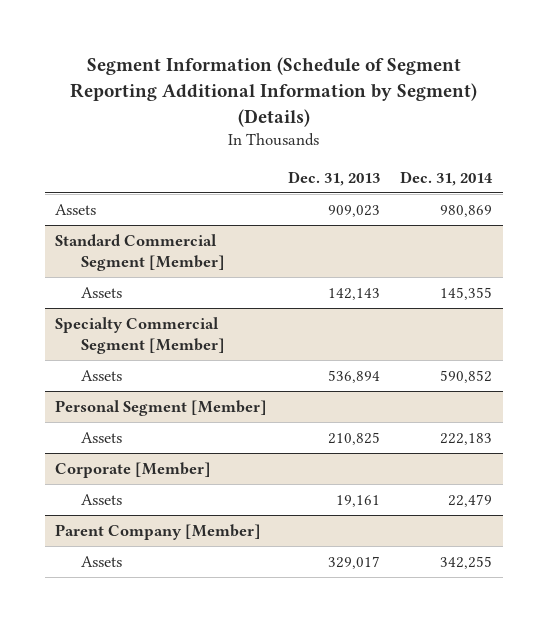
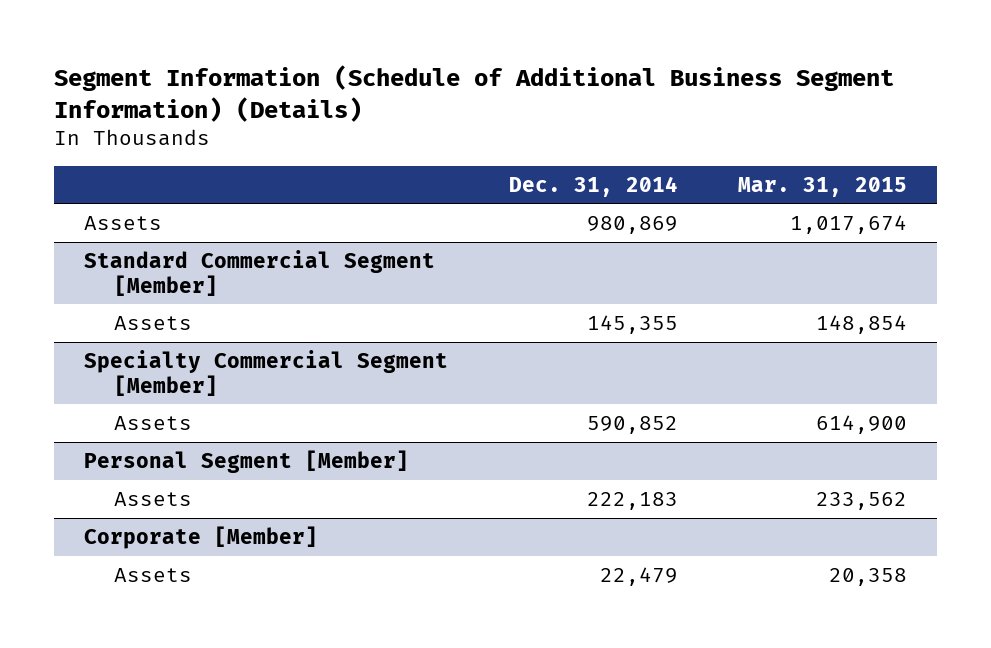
- Segment Information (Schedule of Segment Reporting Additional Information by Segment) (Details)
+ Segment Information (Schedule of Additional Business Segment Information) (Details)
- | Dec. 31, 2013 | Dec. 31, 2014
+ | Dec. 31, 2014 | Mar. 31, 2015
- Parent Company [Member]
- Assets | 329,017 | 342,255

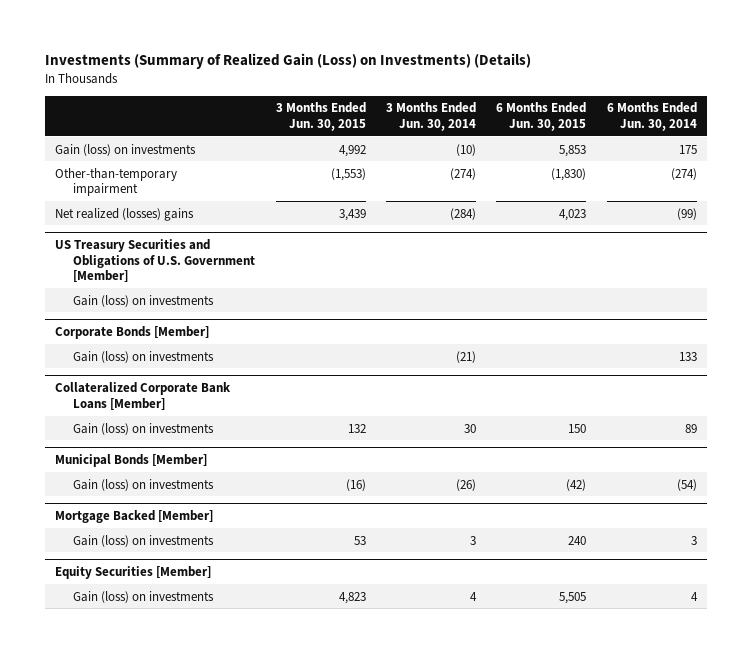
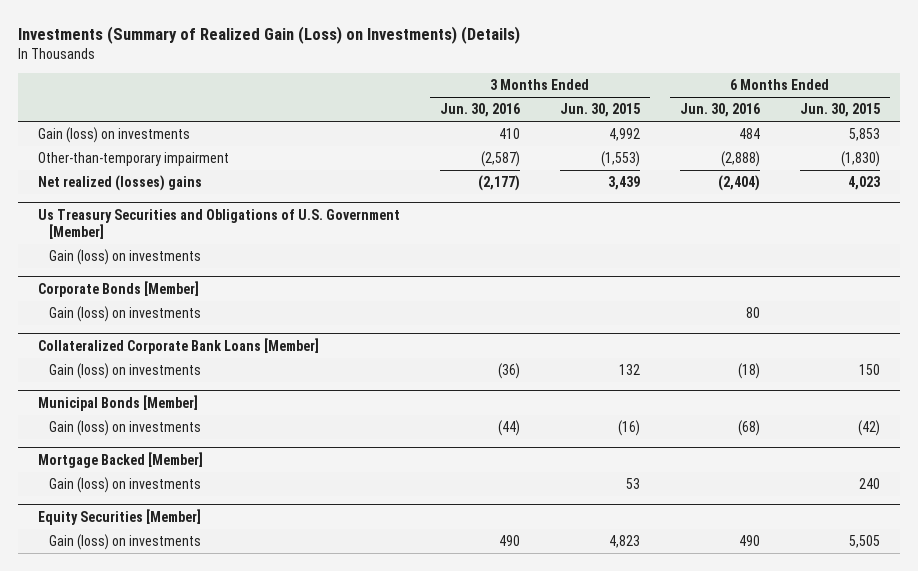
- | 3 Months Ended Jun. 30, 2015 | 3 Months Ended Jun. 30, 2014 | 6 Months Ended Jun. 30, 2015 | 6 Months Ended Jun. 30, 2014
+ | 3 Months Ended Jun. 30, 2016 | 3 Months Ended Jun. 30, 2015 | 6 Months Ended Jun. 30, 2016 | 6 Months Ended Jun. 30, 2015
- US Treasury Securities and Obligations of U.S. Government [Member]
+ Us Treasury Securities and Obligations of U.S. Government [Member]

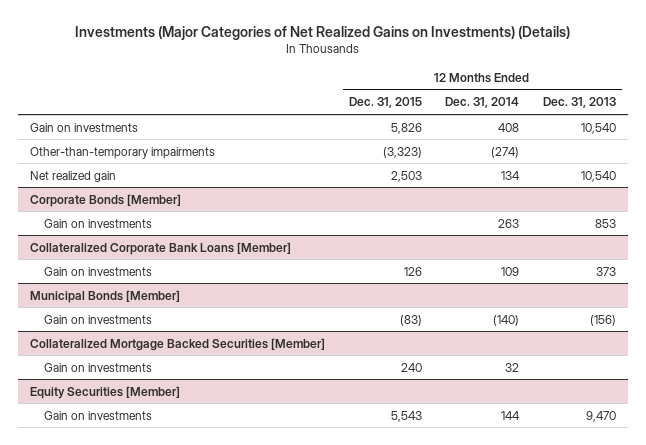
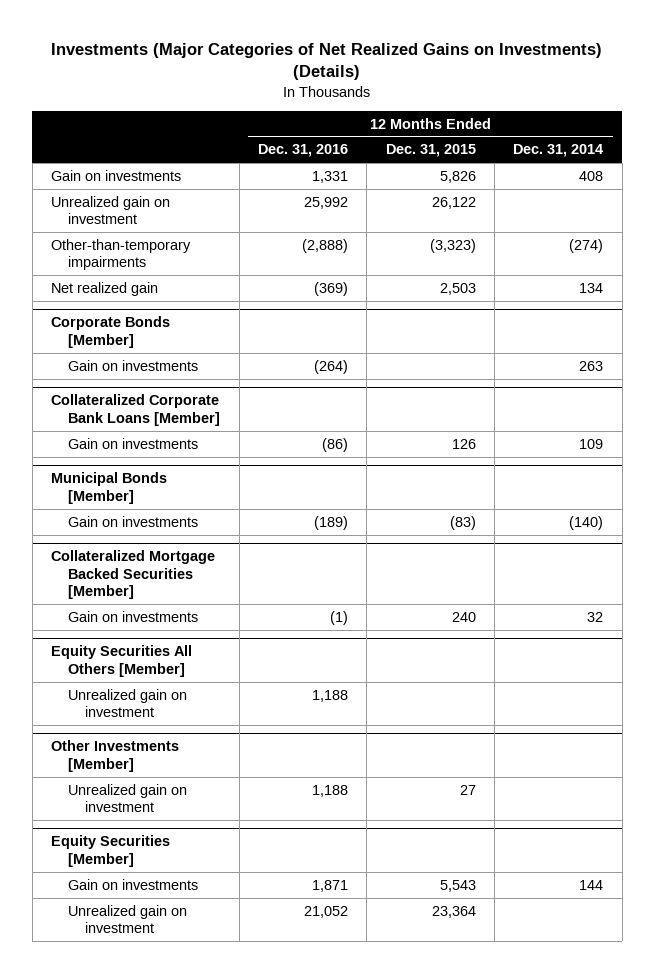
- | 12 Months Ended Dec. 31, 2015 | 12 Months Ended Dec. 31, 2014 | 12 Months Ended Dec. 31, 2013
+ | 12 Months Ended Dec. 31, 2016 | 12 Months Ended Dec. 31, 2015 | 12 Months Ended Dec. 31, 2014
+ Unrealized gain on investment | 25,992 | 26,122 |
+ Equity Securities All Others [Member]
+ Unrealized gain on investment | 1,188 | |
+ Other Investments [Member]
+ Unrealized gain on investment | 1,188 | 27 |
@ Equity Securities [Member]
+ Unrealized gain on investment | 21,052 | 23,364 |

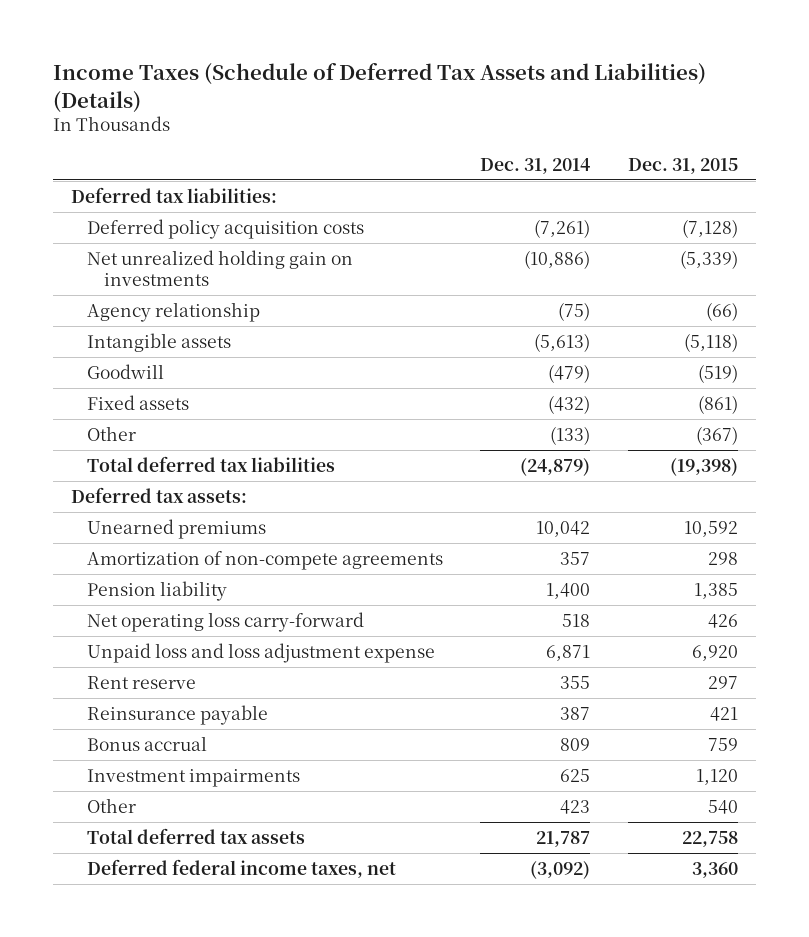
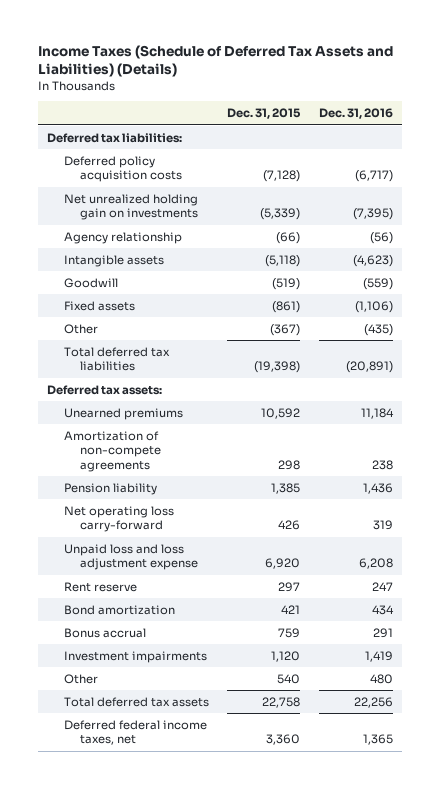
- | Dec. 31, 2014 | Dec. 31, 2015
+ | Dec. 31, 2015 | Dec. 31, 2016
- Reinsurance payable | 387 | 421
+ Bond amortization | 421 | 434

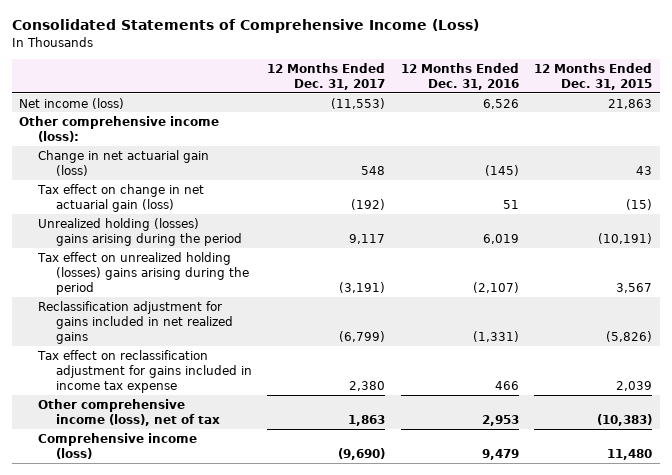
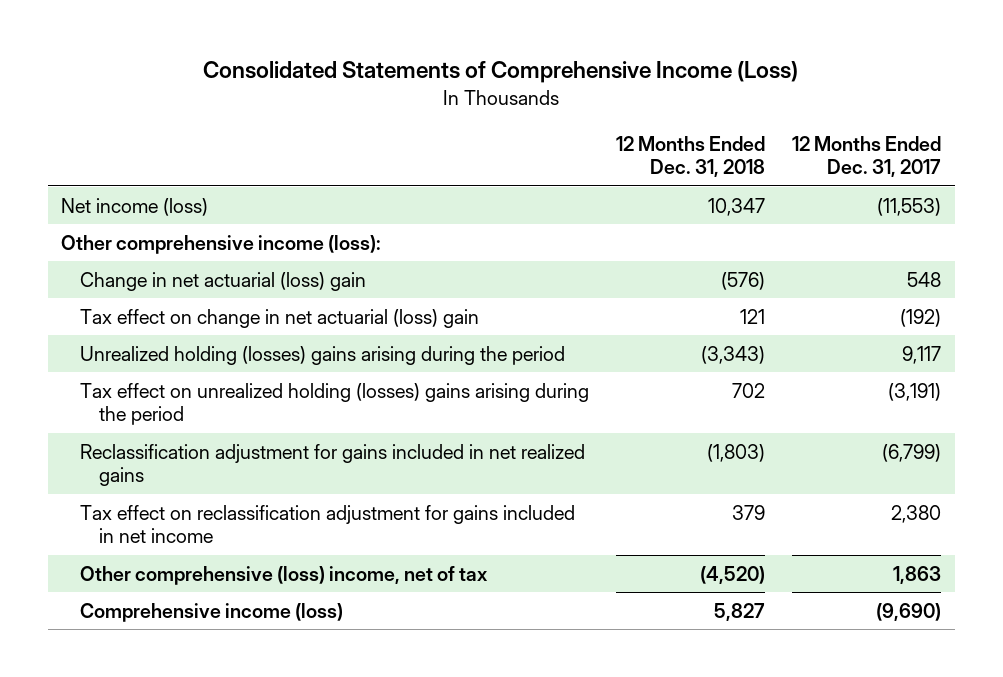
- | 12 Months Ended Dec. 31, 2017 | 12 Months Ended Dec. 31, 2016 | 12 Months Ended Dec. 31, 2015
+ | 12 Months Ended Dec. 31, 2018 | 12 Months Ended Dec. 31, 2017
- Change in net actuarial gain (loss) | 548 | (145) | 43
- Tax effect on change in net actuarial gain (loss) | (192) | 51 | (15)
+ Change in net actuarial (loss) gain | (576) | 548
+ Tax effect on change in net actuarial (loss) gain | 121 | (192)
- Tax effect on reclassification adjustment for gains included in income tax expense | 2,380 | 466 | 2,039
- Other comprehensive income (loss), net of tax | 1,863 | 2,953 | (10,383)
+ Tax effect on reclassification adjustment for gains included in net income | 379 | 2,380
+ Other comprehensive (loss) income, net of tax | (4,520) | 1,863

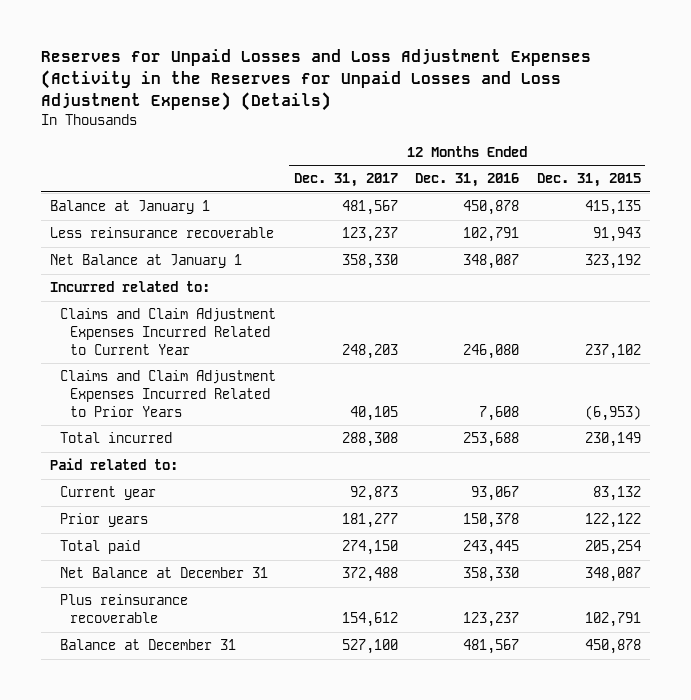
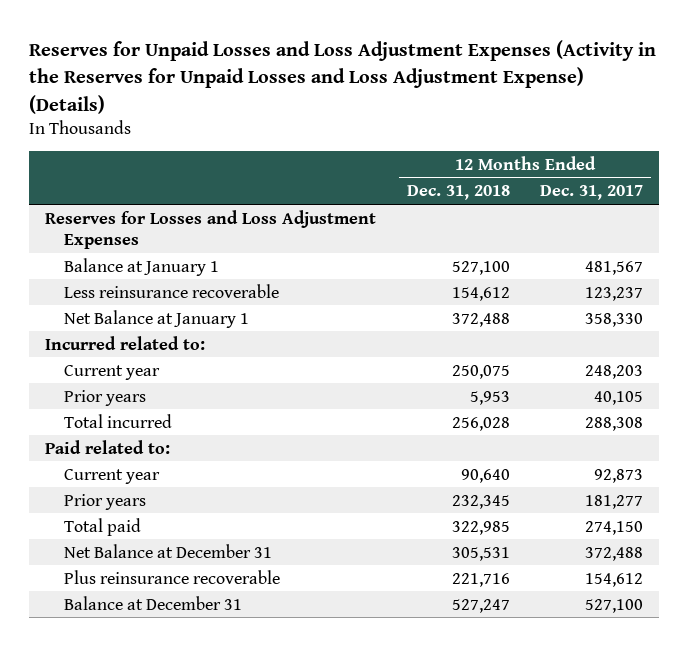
- | 12 Months Ended Dec. 31, 2017 | 12 Months Ended Dec. 31, 2016 | 12 Months Ended Dec. 31, 2015
+ | 12 Months Ended Dec. 31, 2018 | 12 Months Ended Dec. 31, 2017
+ Reserves for Losses and Loss Adjustment Expenses
- Claims and Claim Adjustment Expenses Incurred Related to Current Year | 248,203 | 246,080 | 237,102
- Claims and Claim Adjustment Expenses Incurred Related to Prior Years | 40,105 | 7,608 | (6,953)
+ Current year | 250,075 | 248,203
+ Prior years | 5,953 | 40,105

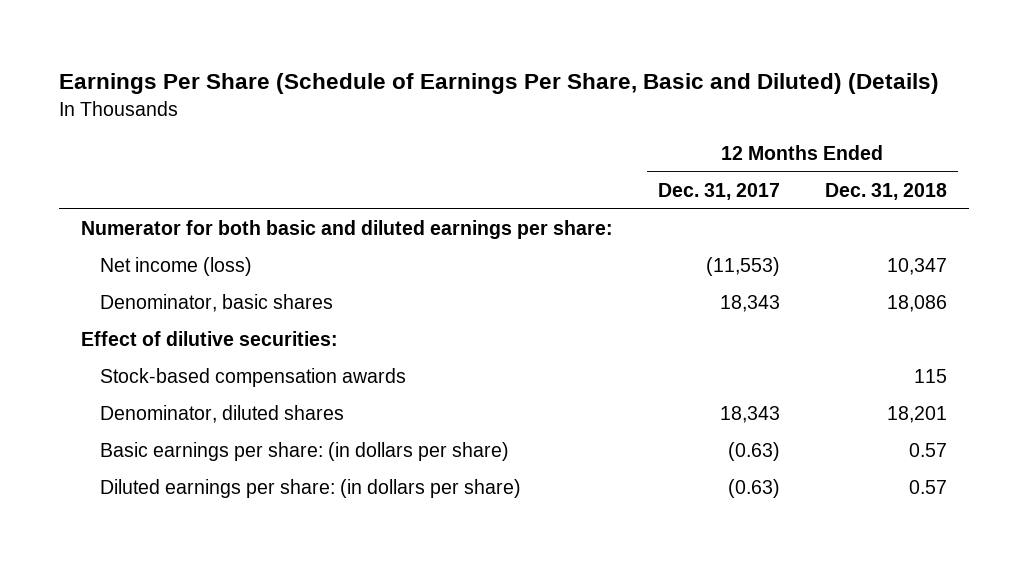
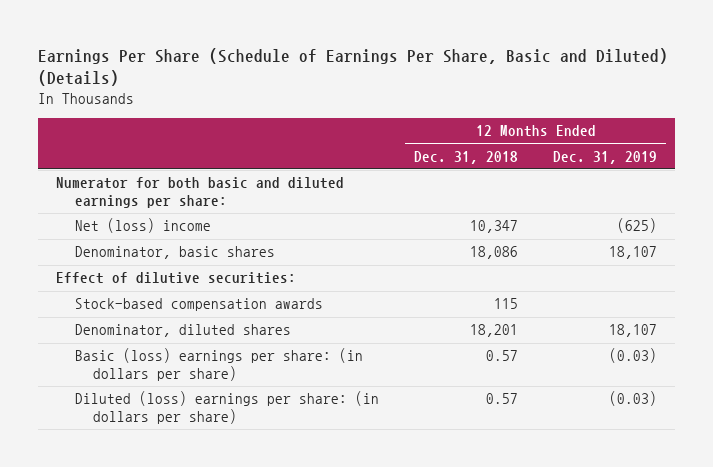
- | 12 Months Ended Dec. 31, 2017 | 12 Months Ended Dec. 31, 2018
+ | 12 Months Ended Dec. 31, 2018 | 12 Months Ended Dec. 31, 2019
- Net income (loss) | (11,553) | 10,347
+ Net (loss) income | 10,347 | (625)
- Basic earnings per share: (in dollars per share) | (0.63) | 0.57
- Diluted earnings per share: (in dollars per share) | (0.63) | 0.57
+ Basic (loss) earnings per share: (in dollars per share) | 0.57 | (0.03)
+ Diluted (loss) earnings per share: (in dollars per share) | 0.57 | (0.03)

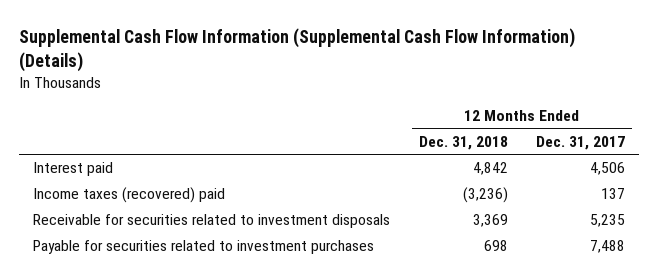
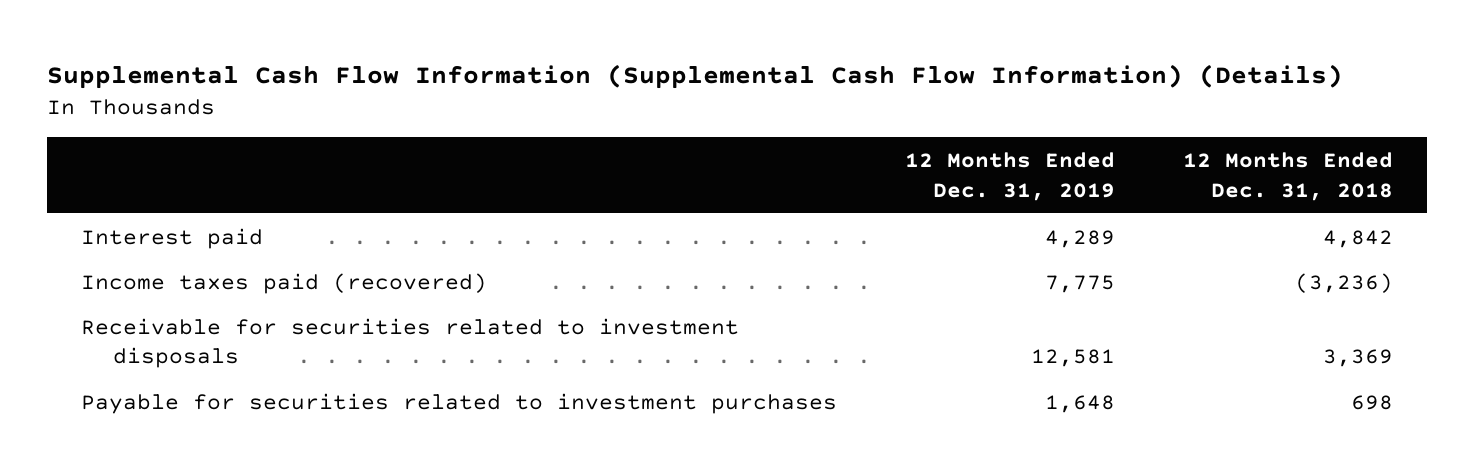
- | 12 Months Ended Dec. 31, 2018 | 12 Months Ended Dec. 31, 2017
+ | 12 Months Ended Dec. 31, 2019 | 12 Months Ended Dec. 31, 2018
- Income taxes (recovered) paid | (3,236) | 137
+ Income taxes paid (recovered) | 7,775 | (3,236)

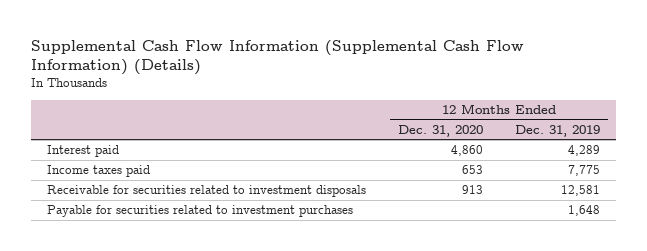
- | 12 Months Ended Dec. 31, 2019 | 12 Months Ended Dec. 31, 2018
+ | 12 Months Ended Dec. 31, 2020 | 12 Months Ended Dec. 31, 2019
- Income taxes paid (recovered) | 7,775 | (3,236)
+ Income taxes paid | 653 | 7,775

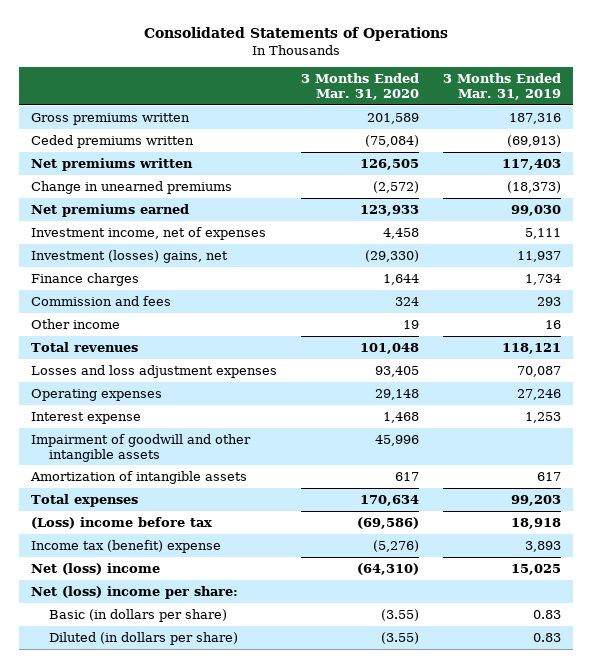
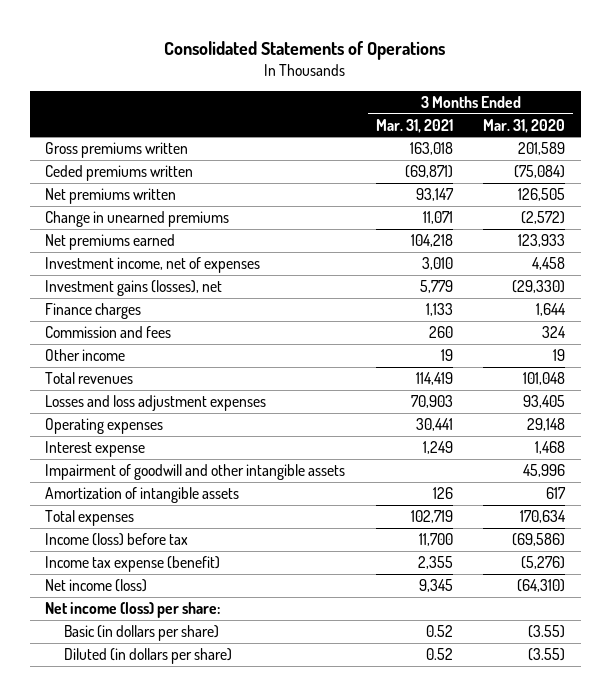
- | 3 Months Ended Mar. 31, 2020 | 3 Months Ended Mar. 31, 2019
+ | 3 Months Ended Mar. 31, 2021 | 3 Months Ended Mar. 31, 2020
- Investment (losses) gains, net | (29,330) | 11,937
+ Investment gains (losses), net | 5,779 | (29,330)
- (Loss) income before tax | (69,586) | 18,918
- Income tax (benefit) expense | (5,276) | 3,893
- Net (loss) income | (64,310) | 15,025
- Net (loss) income per share:
+ Income (loss) before tax | 11,700 | (69,586)
+ Income tax expense (benefit) | 2,355 | (5,276)
+ Net income (loss) | 9,345 | (64,310)
+ Net income (loss) per share:

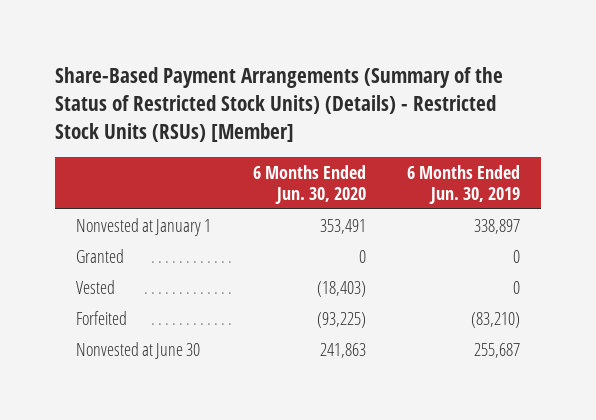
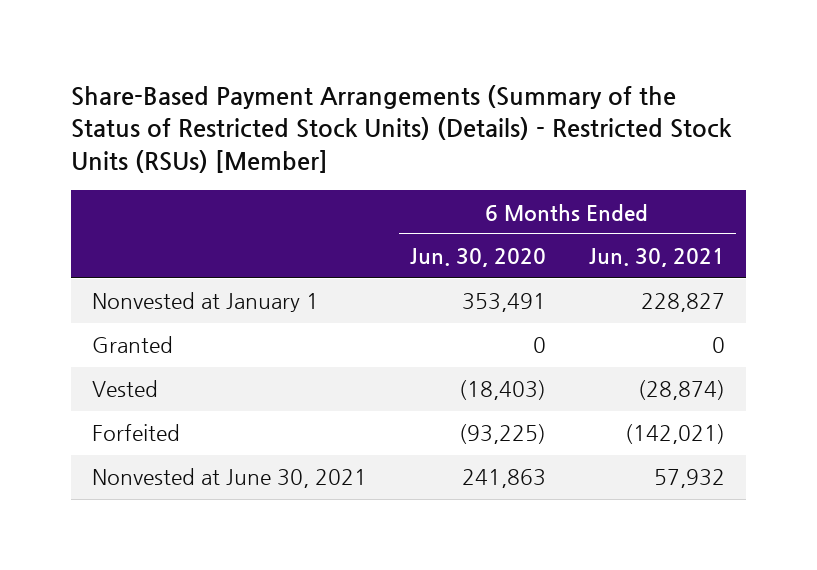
- | 6 Months Ended Jun. 30, 2020 | 6 Months Ended Jun. 30, 2019
+ | 6 Months Ended Jun. 30, 2020 | 6 Months Ended Jun. 30, 2021
- Nonvested at June 30 | 241,863 | 255,687
+ Nonvested at June 30, 2021 | 241,863 | 57,932

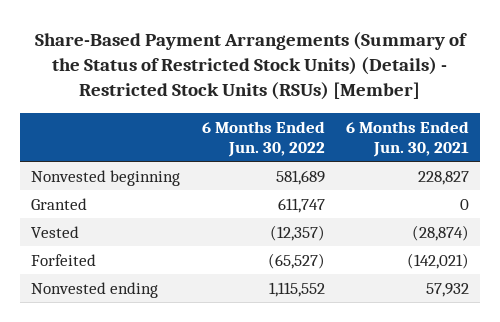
- | 6 Months Ended Jun. 30, 2020 | 6 Months Ended Jun. 30, 2021
+ | 6 Months Ended Jun. 30, 2022 | 6 Months Ended Jun. 30, 2021
- Nonvested at January 1 | 353,491 | 228,827
+ Nonvested beginning | 581,689 | 228,827
- Nonvested at June 30, 2021 | 241,863 | 57,932
+ Nonvested ending | 1,115,552 | 57,932

